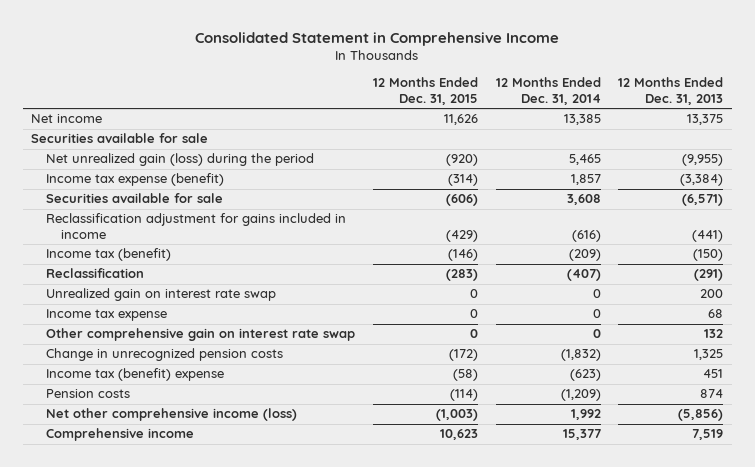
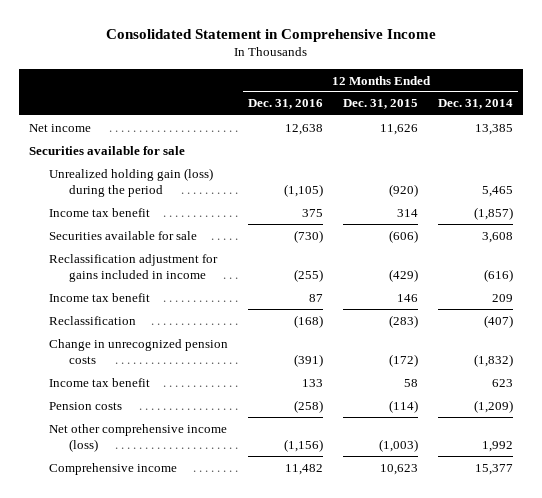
- | 12 Months Ended Dec. 31, 2015 | 12 Months Ended Dec. 31, 2014 | 12 Months Ended Dec. 31, 2013
+ | 12 Months Ended Dec. 31, 2016 | 12 Months Ended Dec. 31, 2015 | 12 Months Ended Dec. 31, 2014
- Net unrealized gain (loss) during the period | (920) | 5,465 | (9,955)
- Income tax expense (benefit) | (314) | 1,857 | (3,384)
+ Unrealized holding gain (loss) during the period | (1,105) | (920) | 5,465
+ Income tax benefit | 375 | 314 | (1,857)
- Income tax (benefit) | (146) | (209) | (150)
+ Income tax benefit | 87 | 146 | 209
- Unrealized gain on interest rate swap | 0 | 0 | 200
- Income tax expense | 0 | 0 | 68
- Other comprehensive gain on interest rate swap | 0 | 0 | 132
- Income tax (benefit) expense | (58) | (623) | 451
+ Income tax benefit | 133 | 58 | 623

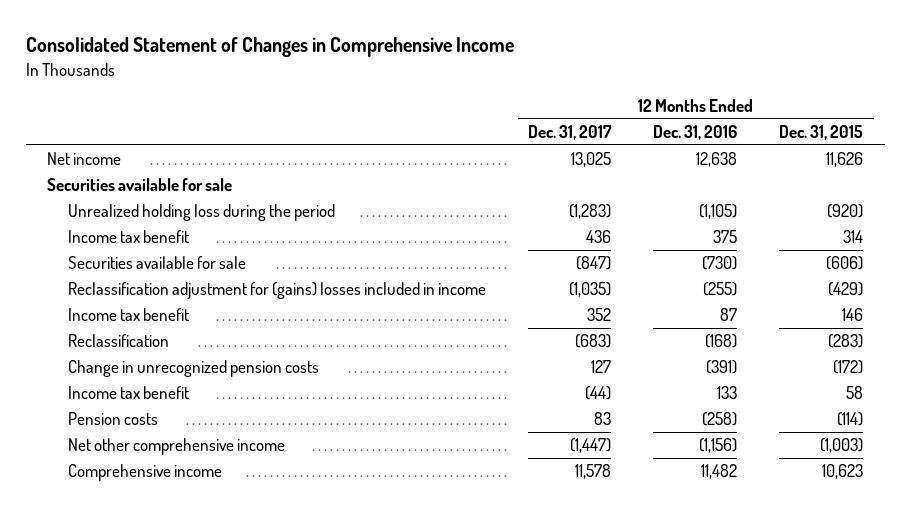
- Consolidated Statement in Comprehensive Income
+ Consolidated Statement of Changes in Comprehensive Income
- | 12 Months Ended Dec. 31, 2016 | 12 Months Ended Dec. 31, 2015 | 12 Months Ended Dec. 31, 2014
+ | 12 Months Ended Dec. 31, 2017 | 12 Months Ended Dec. 31, 2016 | 12 Months Ended Dec. 31, 2015
- Unrealized holding gain (loss) during the period | (1,105) | (920) | 5,465
+ Unrealized holding loss during the period | (1,283) | (1,105) | (920)
- Reclassification adjustment for gains included in income | (255) | (429) | (616)
+ Reclassification adjustment for (gains) losses included in income | (1,035) | (255) | (429)
- Net other comprehensive income (loss) | (1,156) | (1,003) | 1,992
+ Net other comprehensive income | (1,447) | (1,156) | (1,003)

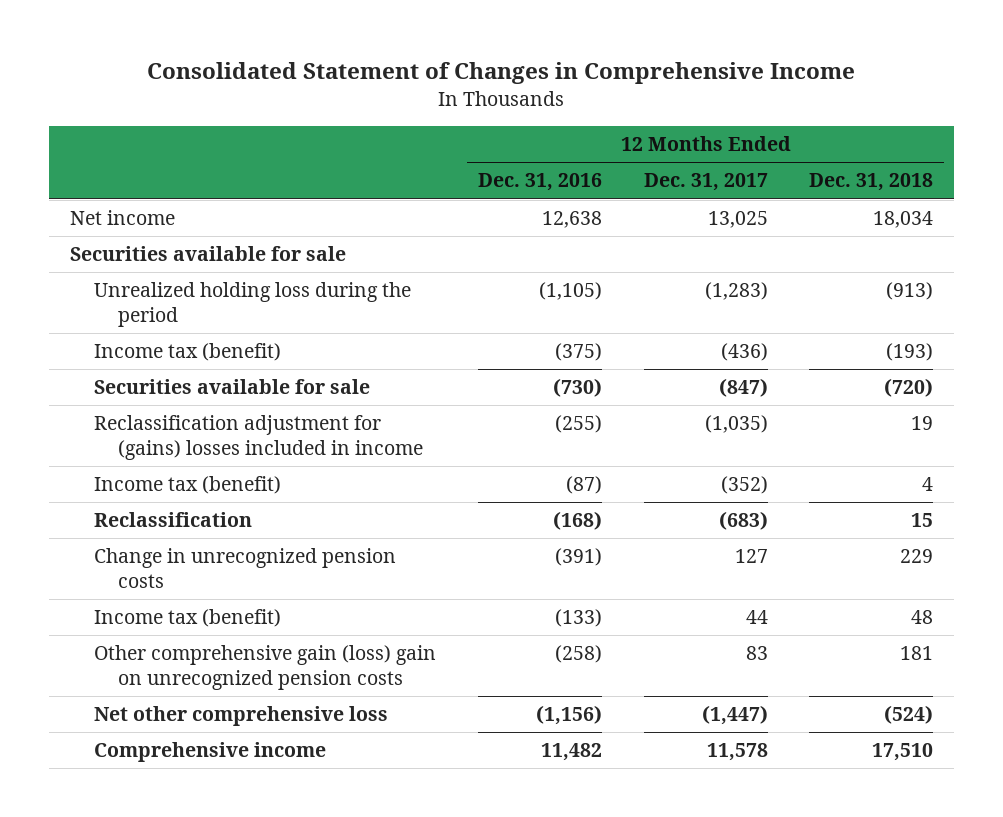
- | 12 Months Ended Dec. 31, 2017 | 12 Months Ended Dec. 31, 2016 | 12 Months Ended Dec. 31, 2015
+ | 12 Months Ended Dec. 31, 2016 | 12 Months Ended Dec. 31, 2017 | 12 Months Ended Dec. 31, 2018
- Income tax benefit | 436 | 375 | 314
+ Income tax (benefit) | (375) | (436) | (193)
- Income tax benefit | 352 | 87 | 146
+ Income tax (benefit) | (87) | (352) | 4
- Income tax benefit | (44) | 133 | 58
- Pension costs | 83 | (258) | (114)
- Net other comprehensive income | (1,447) | (1,156) | (1,003)
+ Income tax (benefit) | (133) | 44 | 48
+ Other comprehensive gain (loss) gain on unrecognized pension costs | (258) | 83 | 181
+ Net other comprehensive loss | (1,156) | (1,447) | (524)

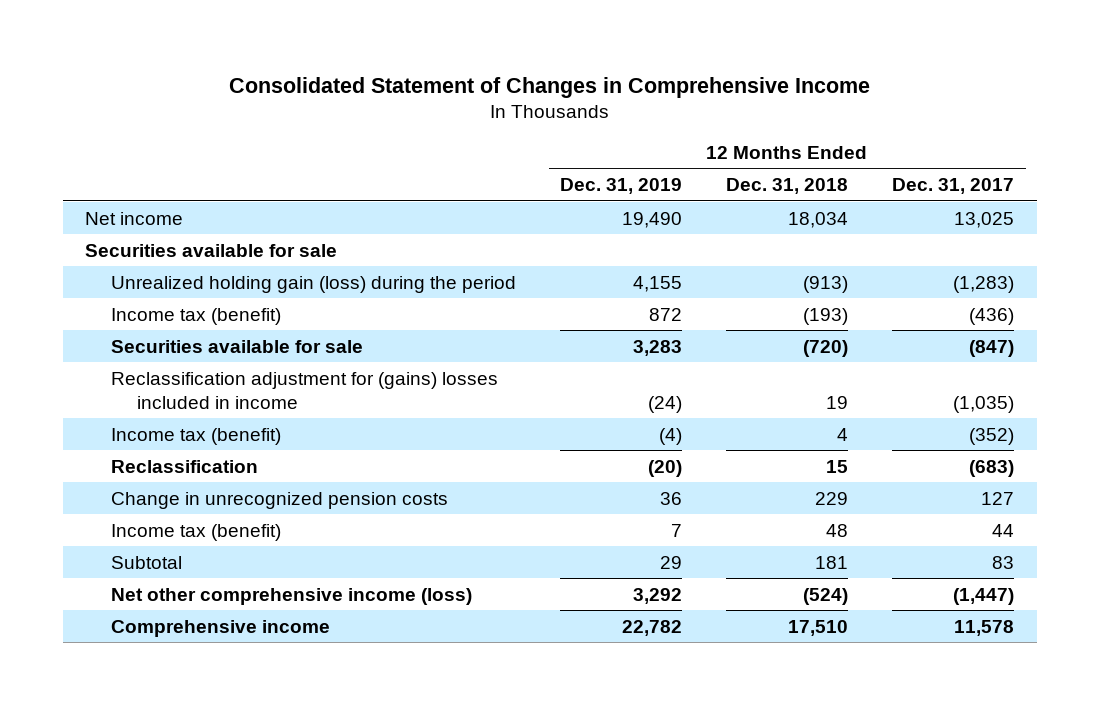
- | 12 Months Ended Dec. 31, 2016 | 12 Months Ended Dec. 31, 2017 | 12 Months Ended Dec. 31, 2018
+ | 12 Months Ended Dec. 31, 2019 | 12 Months Ended Dec. 31, 2018 | 12 Months Ended Dec. 31, 2017
- Unrealized holding loss during the period | (1,105) | (1,283) | (913)
+ Unrealized holding gain (loss) during the period | 4,155 | (913) | (1,283)
- Other comprehensive gain (loss) gain on unrecognized pension costs | (258) | 83 | 181
- Net other comprehensive loss | (1,156) | (1,447) | (524)
+ Subtotal | 29 | 181 | 83
+ Net other comprehensive income (loss) | 3,292 | (524) | (1,447)

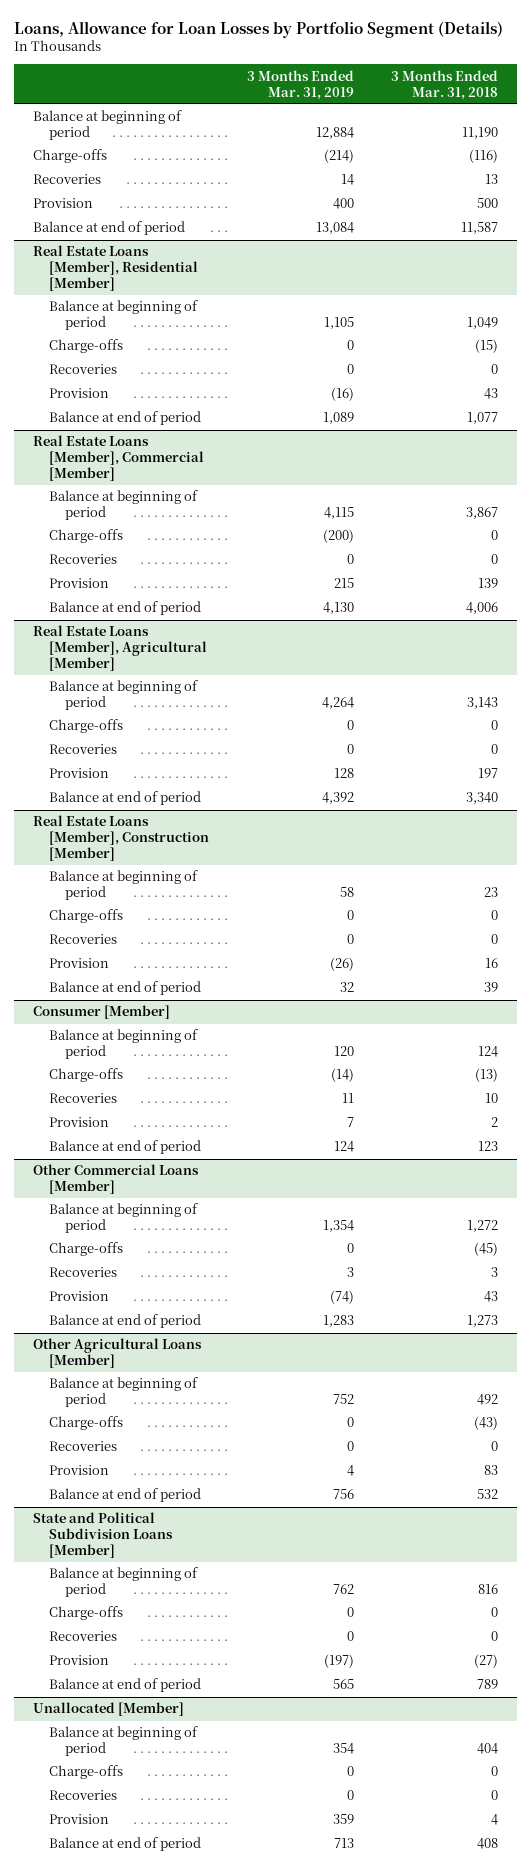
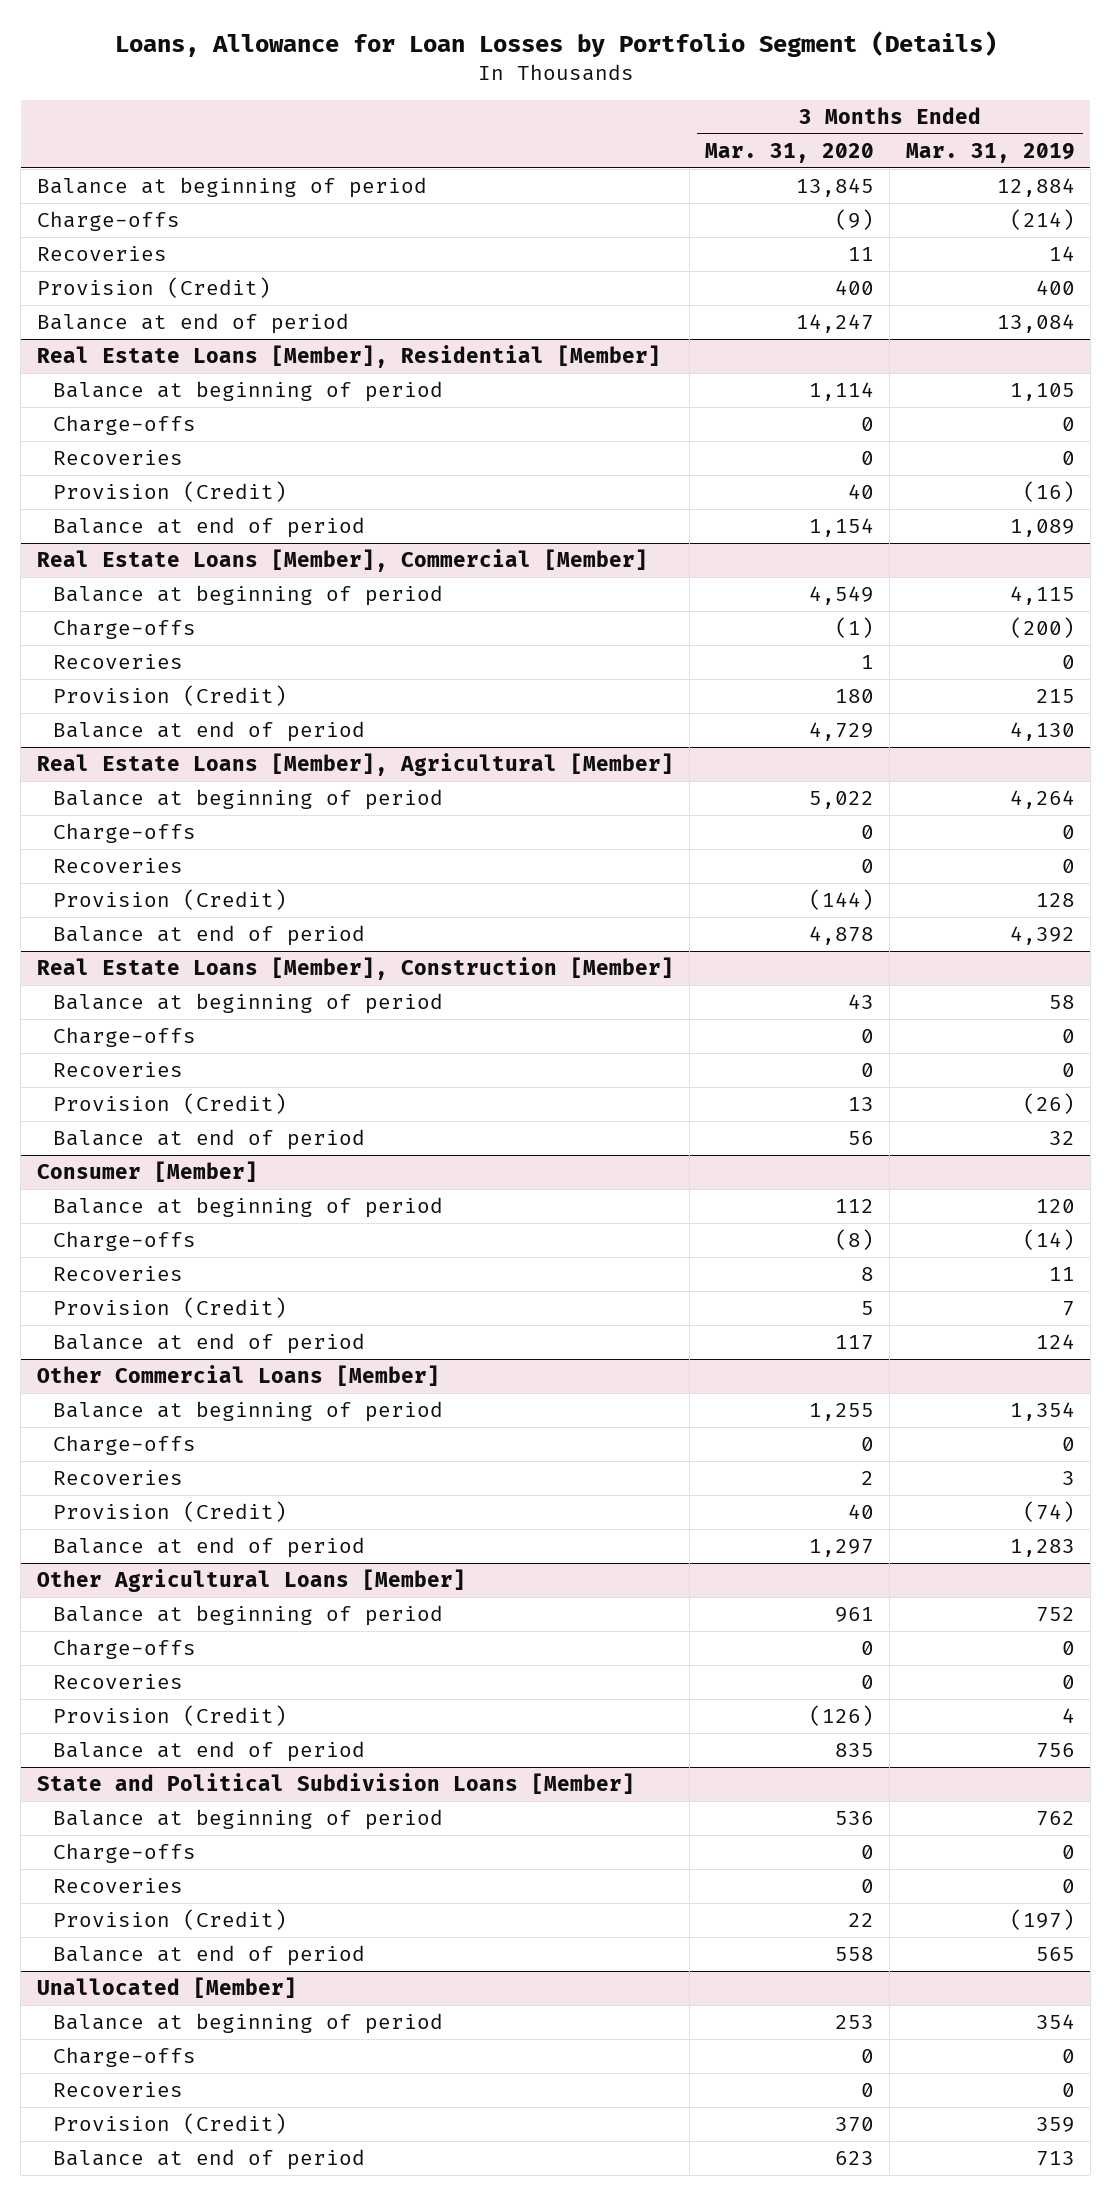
- | 3 Months Ended Mar. 31, 2019 | 3 Months Ended Mar. 31, 2018
+ | 3 Months Ended Mar. 31, 2020 | 3 Months Ended Mar. 31, 2019
- Provision | 400 | 500
+ Provision (Credit) | 400 | 400
@ Real Estate Loans [Member], Residential [Member]
- Provision | (16) | 43
+ Provision (Credit) | 40 | (16)
@ Real Estate Loans [Member], Commercial [Member]
- Provision | 215 | 139
+ Provision (Credit) | 180 | 215
@ Real Estate Loans [Member], Agricultural [Member]
- Provision | 128 | 197
+ Provision (Credit) | (144) | 128
@ Real Estate Loans [Member], Construction [Member]
- Provision | (26) | 16
+ Provision (Credit) | 13 | (26)
@ Consumer [Member]
- Provision | 7 | 2
+ Provision (Credit) | 5 | 7
@ Other Commercial Loans [Member]
- Provision | (74) | 43
+ Provision (Credit) | 40 | (74)
@ Other Agricultural Loans [Member]
- Provision | 4 | 83
+ Provision (Credit) | (126) | 4
@ State and Political Subdivision Loans [Member]
- Provision | (197) | (27)
+ Provision (Credit) | 22 | (197)
@ Unallocated [Member]
- Provision | 359 | 4
+ Provision (Credit) | 370 | 359

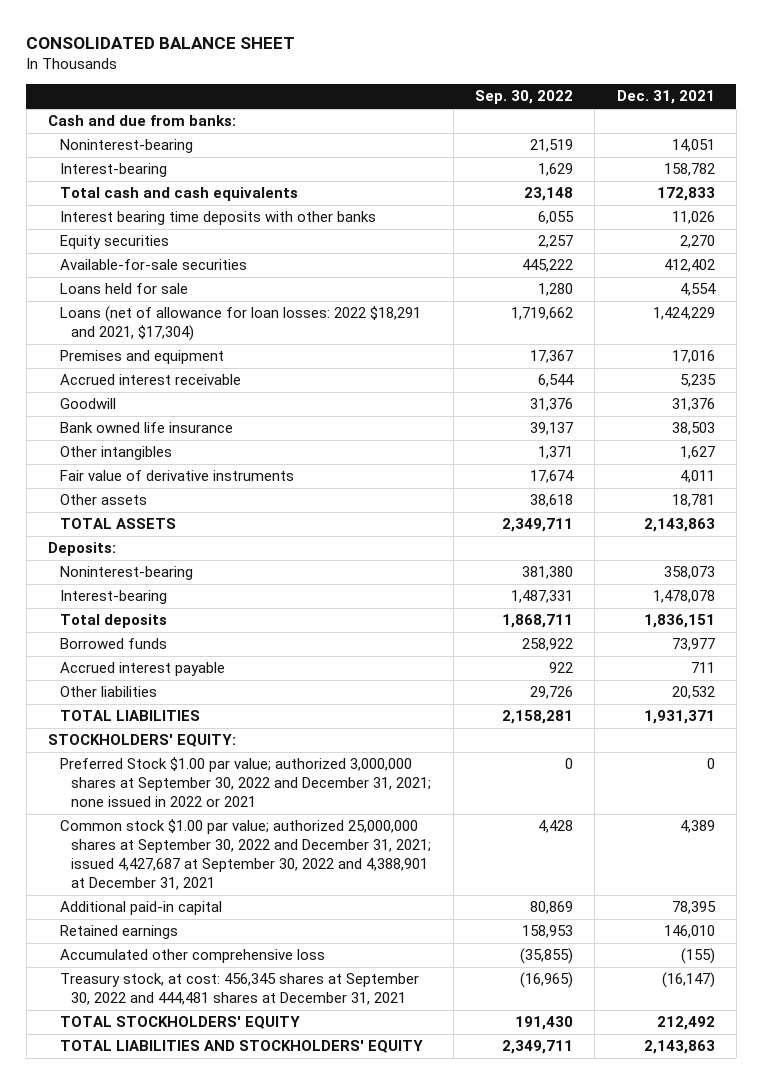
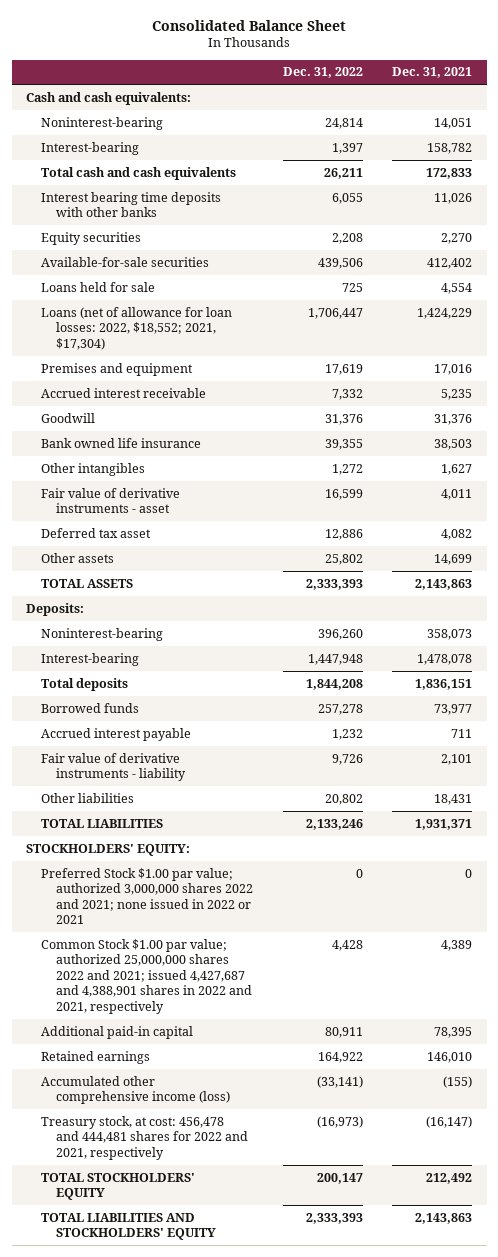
- CONSOLIDATED BALANCE SHEET
+ Consolidated Balance Sheet
- | Sep. 30, 2022 | Dec. 31, 2021
+ | Dec. 31, 2022 | Dec. 31, 2021
- Cash and due from banks:
+ Cash and cash equivalents:
- Loans (net of allowance for loan losses: 2022 $18,291 and 2021, $17,304) | 1,719,662 | 1,424,229
+ Loans (net of allowance for loan losses: 2022, $18,552; 2021, $17,304) | 1,706,447 | 1,424,229
- Fair value of derivative instruments | 17,674 | 4,011
- Other assets | 38,618 | 18,781
+ Fair value of derivative instruments - asset | 16,599 | 4,011
+ Deferred tax asset | 12,886 | 4,082
+ Other assets | 25,802 | 14,699
- Other liabilities | 29,726 | 20,532
+ Fair value of derivative instruments - liability | 9,726 | 2,101
+ Other liabilities | 20,802 | 18,431
- Preferred Stock $1.00 par value; authorized 3,000,000 shares at September 30, 2022 and December 31, 2021; none issued in 2022 or 2021 | 0 | 0
- Common stock $1.00 par value; authorized 25,000,000 shares at September 30, 2022 and December 31, 2021; issued 4,427,687 at September 30, 2022 and 4,388,901 at December 31, 2021 | 4,428 | 4,389
+ Preferred Stock $1.00 par value; authorized 3,000,000 shares 2022 and 2021; none issued in 2022 or 2021 | 0 | 0
+ Common Stock $1.00 par value; authorized 25,000,000 shares 2022 and 2021; issued 4,427,687 and 4,388,901 shares in 2022 and 2021, respectively | 4,428 | 4,389
- Accumulated other comprehensive loss | (35,855) | (155)
- Treasury stock, at cost: 456,345 shares at September 30, 2022 and 444,481 shares at December 31, 2021 | (16,965) | (16,147)
+ Accumulated other comprehensive income (loss) | (33,141) | (155)
+ Treasury stock, at cost: 456,478 and 444,481 shares for 2022 and 2021, respectively | (16,973) | (16,147)

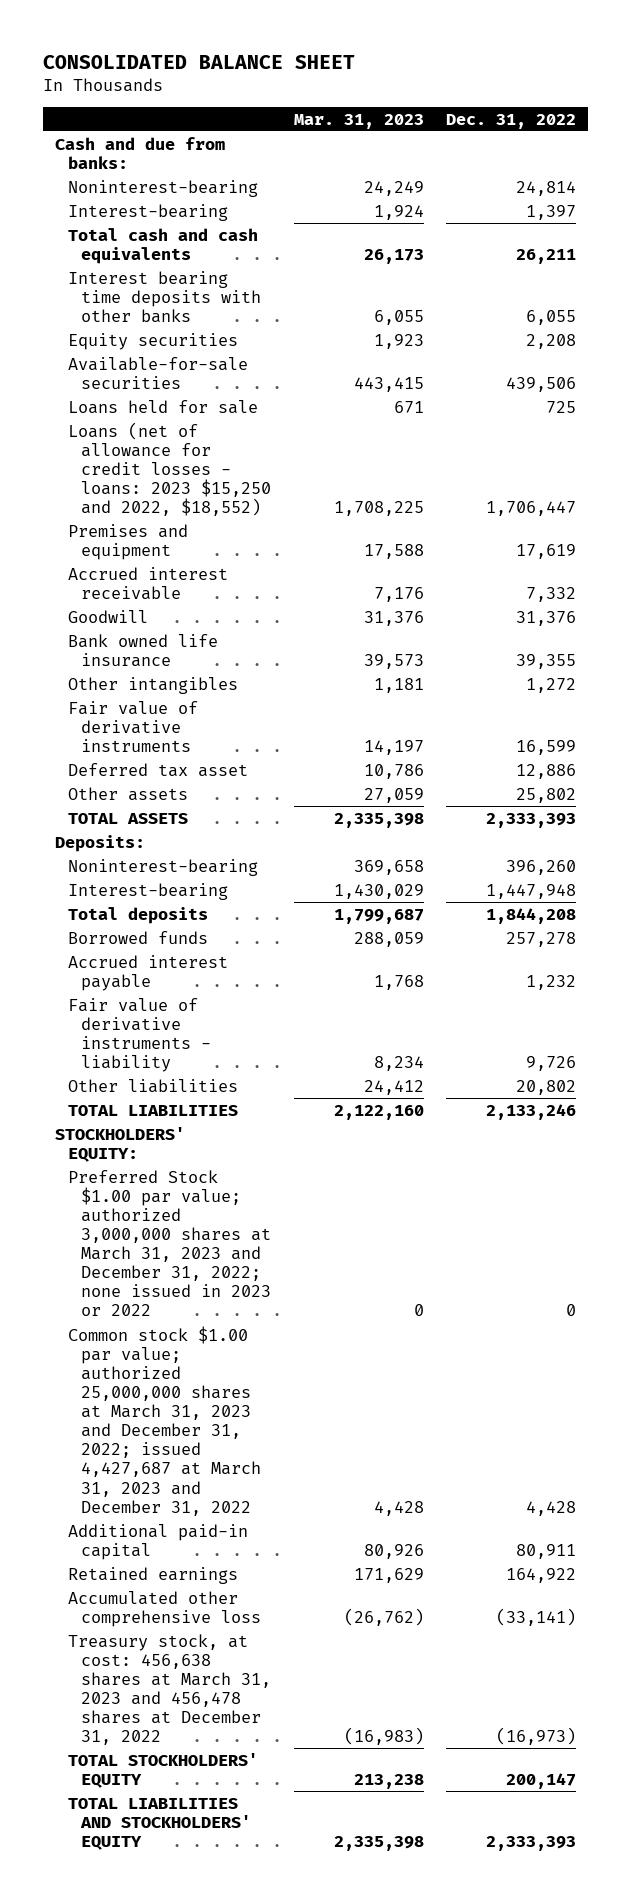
- Consolidated Balance Sheet
+ CONSOLIDATED BALANCE SHEET
- | Dec. 31, 2022 | Dec. 31, 2021
+ | Mar. 31, 2023 | Dec. 31, 2022
- Cash and cash equivalents:
+ Cash and due from banks:
- Loans (net of allowance for loan losses: 2022, $18,552; 2021, $17,304) | 1,706,447 | 1,424,229
+ Loans (net of allowance for credit losses - loans: 2023 $15,250 and 2022, $18,552) | 1,708,225 | 1,706,447
- Fair value of derivative instruments - asset | 16,599 | 4,011
+ Fair value of derivative instruments | 14,197 | 16,599
- Preferred Stock $1.00 par value; authorized 3,000,000 shares 2022 and 2021; none issued in 2022 or 2021 | 0 | 0
- Common Stock $1.00 par value; authorized 25,000,000 shares 2022 and 2021; issued 4,427,687 and 4,388,901 shares in 2022 and 2021, respectively | 4,428 | 4,389
+ Preferred Stock $1.00 par value; authorized 3,000,000 shares at March 31, 2023 and December 31, 2022; none issued in 2023 or 2022 | 0 | 0
+ Common stock $1.00 par value; authorized 25,000,000 shares at March 31, 2023 and December 31, 2022; issued 4,427,687 at March 31, 2023 and December 31, 2022 | 4,428 | 4,428
- Accumulated other comprehensive income (loss) | (33,141) | (155)
- Treasury stock, at cost: 456,478 and 444,481 shares for 2022 and 2021, respectively | (16,973) | (16,147)
+ Accumulated other comprehensive loss | (26,762) | (33,141)
+ Treasury stock, at cost: 456,638 shares at March 31, 2023 and 456,478 shares at December 31, 2022 | (16,983) | (16,973)

